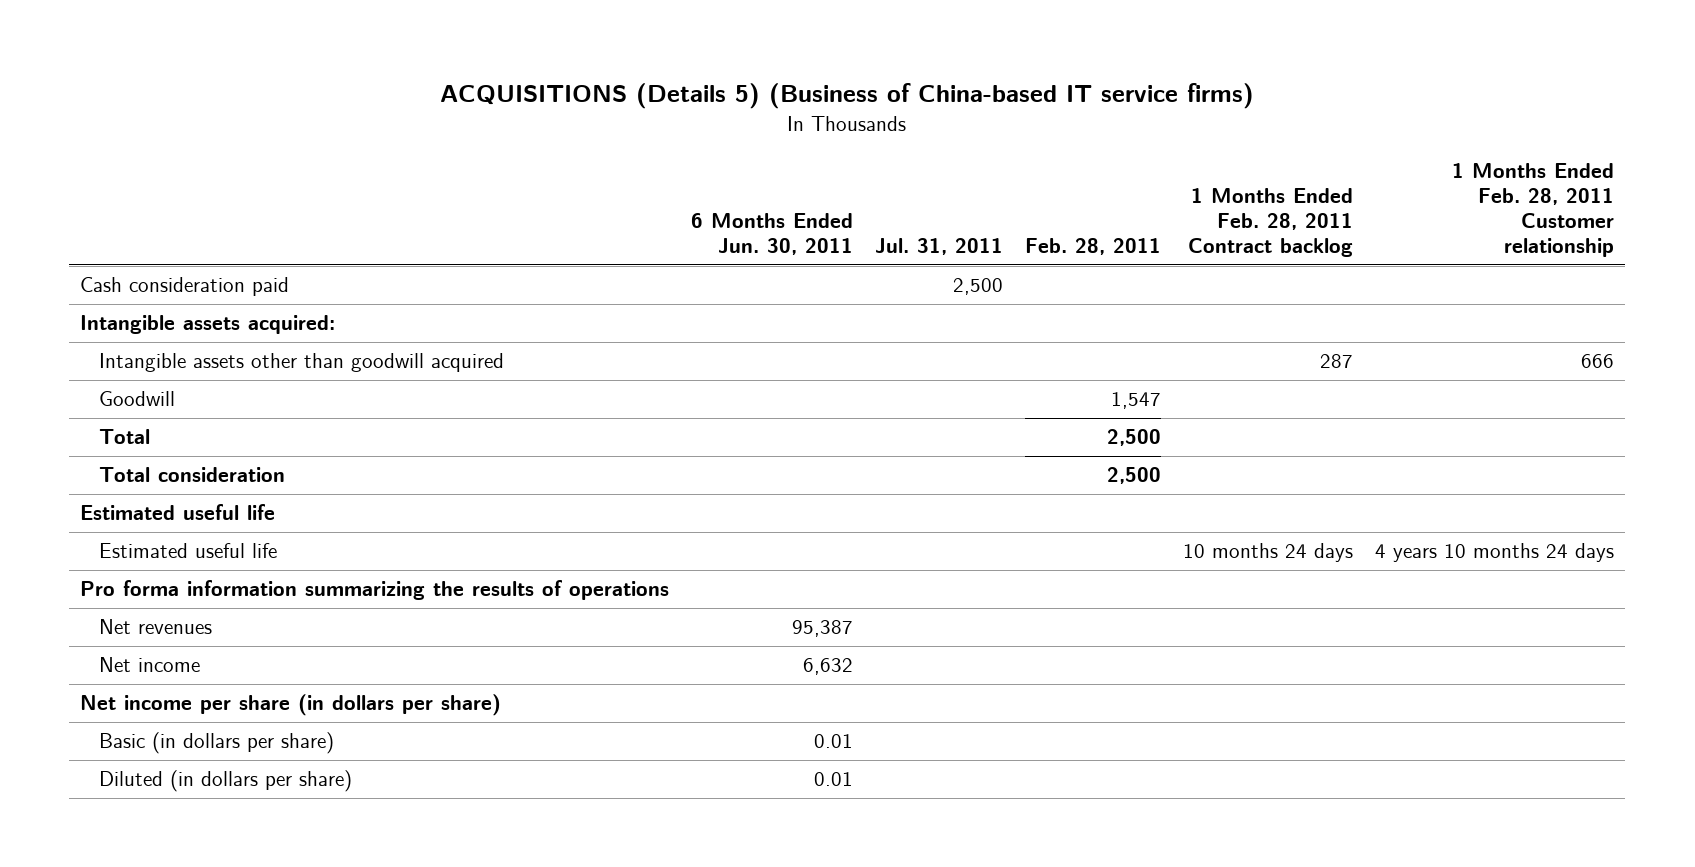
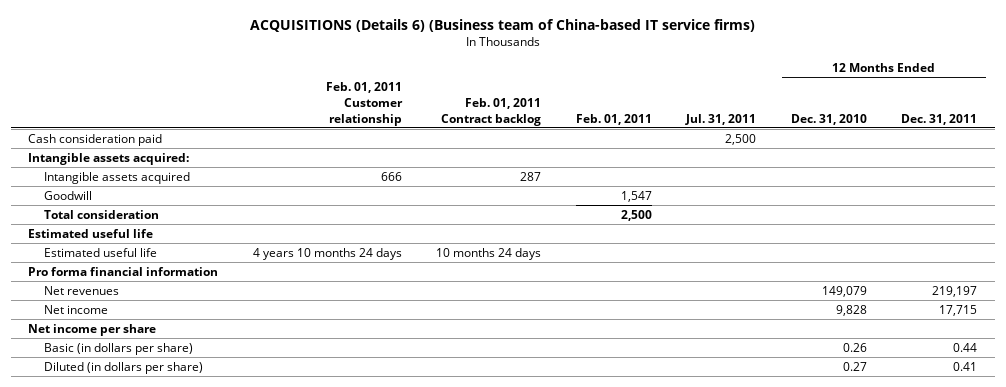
- ACQUISITIONS (Details 5) (Business of China-based IT service firms)
+ ACQUISITIONS (Details 6) (Business team of China-based IT service firms)
- | 6 Months Ended Jun. 30, 2011 | Jul. 31, 2011 | Feb. 28, 2011 | 1 Months Ended Feb. 28, 2011 Contract backlog | 1 Months Ended Feb. 28, 2011 Customer relationship
+ | Feb. 01, 2011 Customer relationship | Feb. 01, 2011 Contract backlog | Feb. 01, 2011 | Jul. 31, 2011 | 12 Months Ended Dec. 31, 2010 | 12 Months Ended Dec. 31, 2011
- Intangible assets other than goodwill acquired | | | | 287 | 666
+ Intangible assets acquired | 666 | 287 | | | |
- Total | | | 2,500 | |
- Pro forma information summarizing the results of operations
+ Pro forma financial information
- Net income per share (in dollars per share)
+ Net income per share

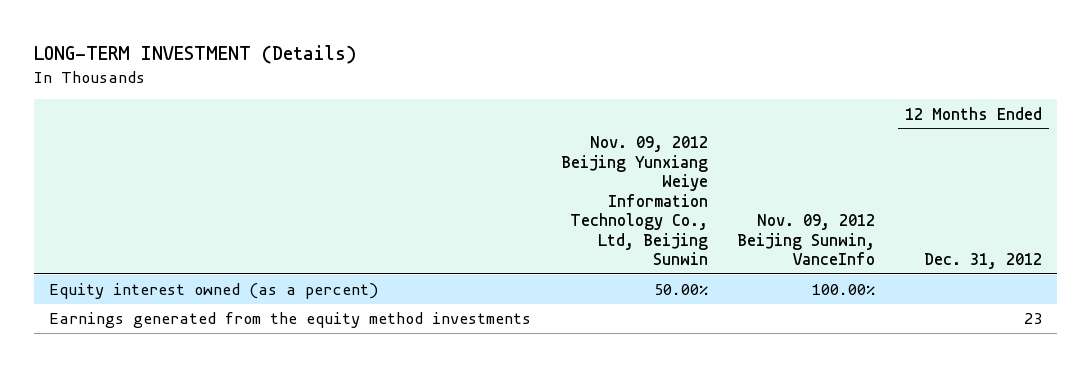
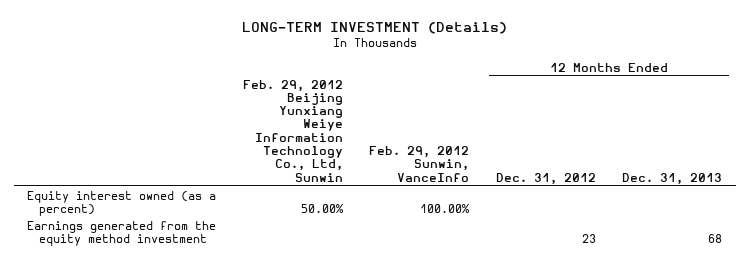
- | Nov. 09, 2012 Beijing Yunxiang Weiye Information Technology Co., Ltd, Beijing Sunwin | Nov. 09, 2012 Beijing Sunwin, VanceInfo | 12 Months Ended Dec. 31, 2012
+ | Feb. 29, 2012 Beijing Yunxiang Weiye Information Technology Co., Ltd, Sunwin | Feb. 29, 2012 Sunwin, VanceInfo | 12 Months Ended Dec. 31, 2012 | 12 Months Ended Dec. 31, 2013
- Earnings generated from the equity method investments | | | 23
+ Earnings generated from the equity method investment | | | 23 | 68

